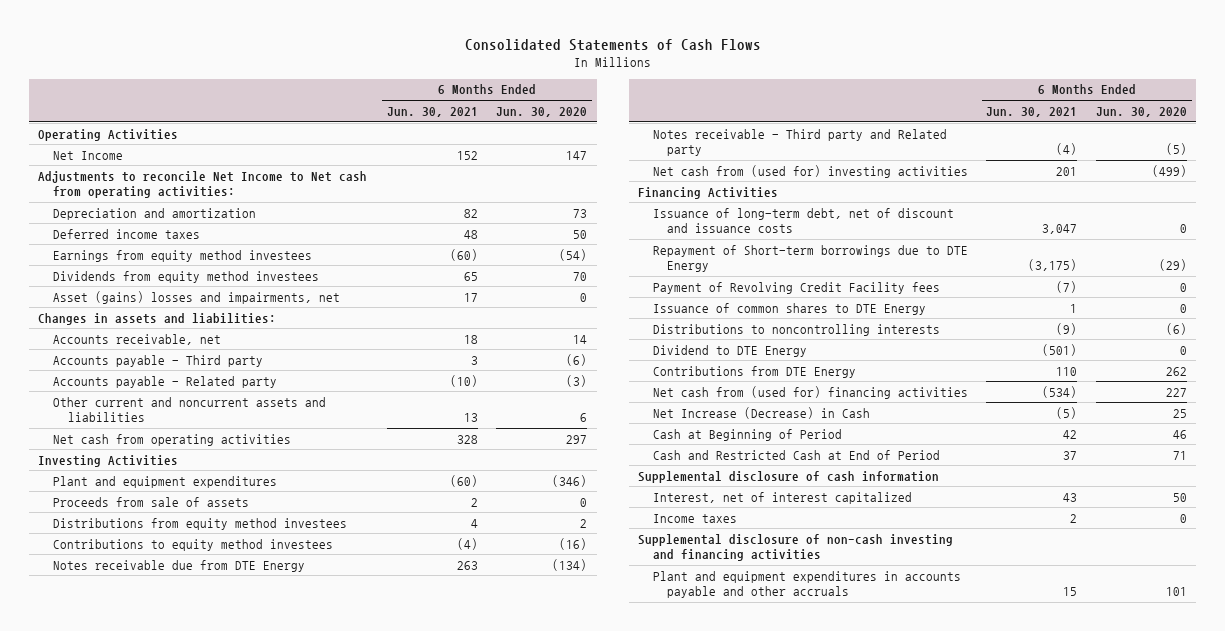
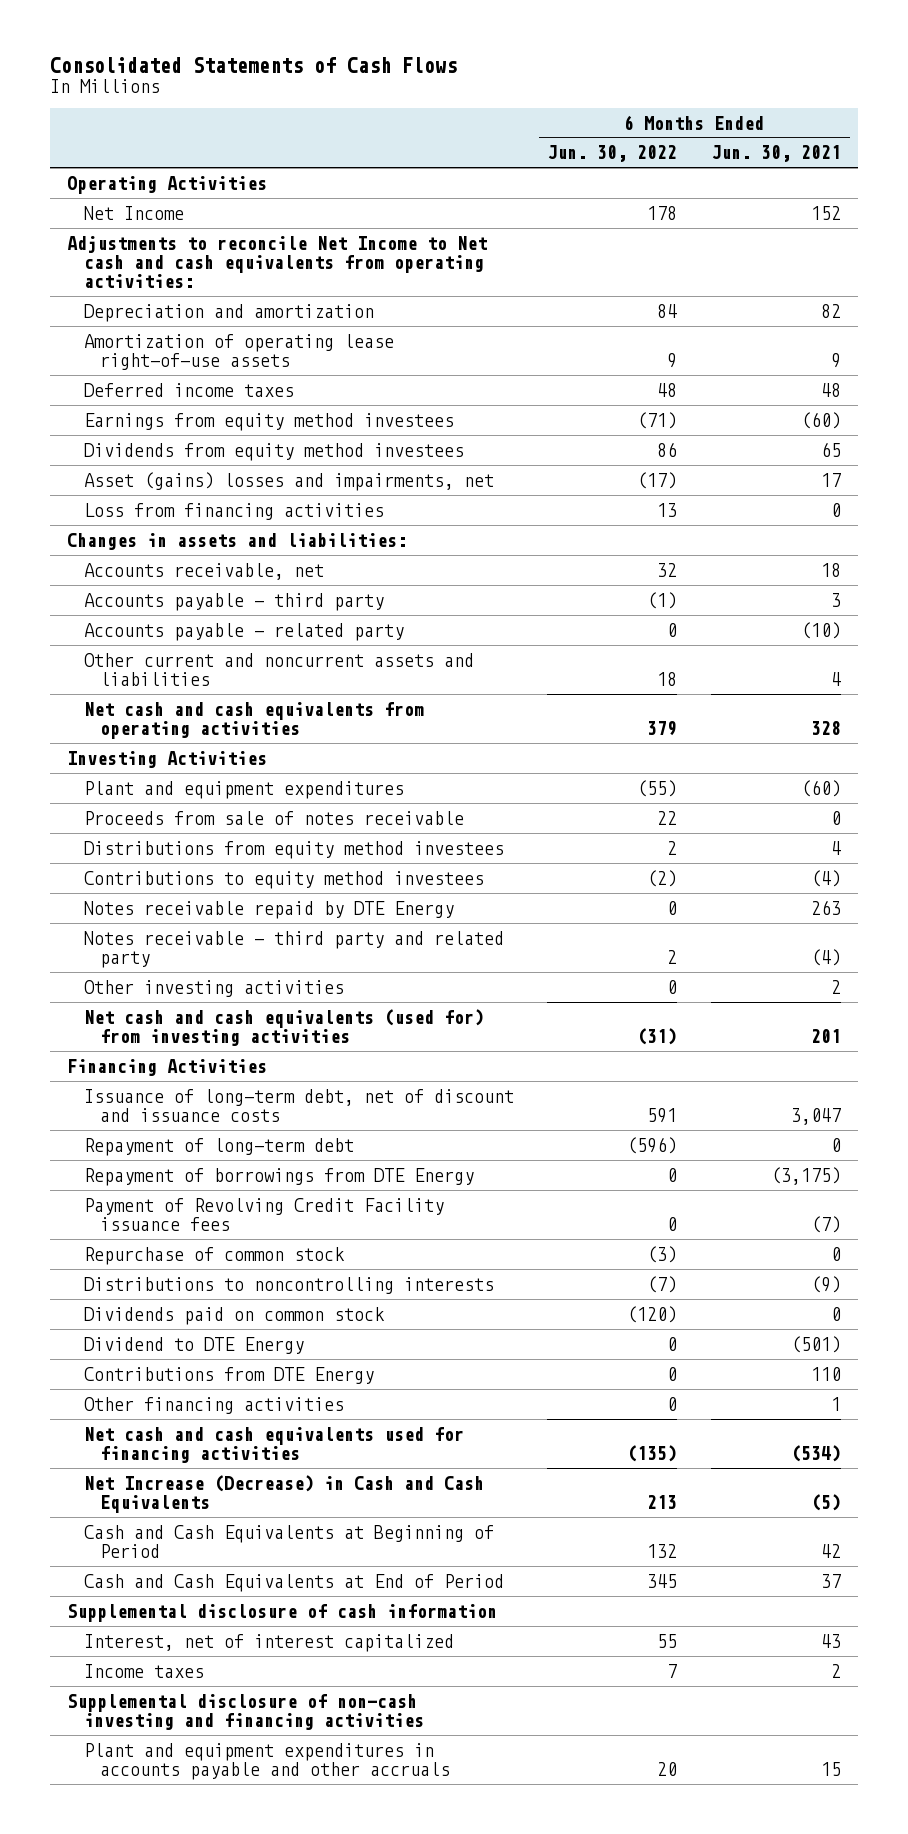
- | 6 Months Ended Jun. 30, 2021 | 6 Months Ended Jun. 30, 2020
+ | 6 Months Ended Jun. 30, 2022 | 6 Months Ended Jun. 30, 2021
- Adjustments to reconcile Net Income to Net cash from operating activities:
+ Adjustments to reconcile Net Income to Net cash and cash equivalents from operating activities:
+ Amortization of operating lease right-of-use assets | 9 | 9
+ Loss from financing activities | 13 | 0
- Accounts payable - Third party | 3 | (6)
- Accounts payable - Related party | (10) | (3)
- Other current and noncurrent assets and liabilities | 13 | 6
- Net cash from operating activities | 328 | 297
+ Accounts payable - third party | (1) | 3
+ Accounts payable - related party | 0 | (10)
+ Other current and noncurrent assets and liabilities | 18 | 4
+ Net cash and cash equivalents from operating activities | 379 | 328
- Proceeds from sale of assets | 2 | 0
+ Proceeds from sale of notes receivable | 22 | 0
- Notes receivable due from DTE Energy | 263 | (134)
- Notes receivable - Third party and Related party | (4) | (5)
- Net cash from (used for) investing activities | 201 | (499)
+ Notes receivable repaid by DTE Energy | 0 | 263
+ Notes receivable - third party and related party | 2 | (4)
+ Other investing activities | 0 | 2
+ Net cash and cash equivalents (used for) from investing activities | (31) | 201
- Repayment of Short-term borrowings due to DTE Energy | (3,175) | (29)
- Payment of Revolving Credit Facility fees | (7) | 0
- Issuance of common shares to DTE Energy | 1 | 0
+ Repayment of long-term debt | (596) | 0
+ Repayment of borrowings from DTE Energy | 0 | (3,175)
+ Payment of Revolving Credit Facility issuance fees | 0 | (7)
+ Repurchase of common stock | (3) | 0
+ Dividends paid on common stock | (120) | 0
- Net cash from (used for) financing activities | (534) | 227
- Net Increase (Decrease) in Cash | (5) | 25
- Cash at Beginning of Period | 42 | 46
- Cash and Restricted Cash at End of Period | 37 | 71
+ Other financing activities | 0 | 1
+ Net cash and cash equivalents used for financing activities | (135) | (534)
+ Net Increase (Decrease) in Cash and Cash Equivalents | 213 | (5)
+ Cash and Cash Equivalents at Beginning of Period | 132 | 42
+ Cash and Cash Equivalents at End of Period | 345 | 37

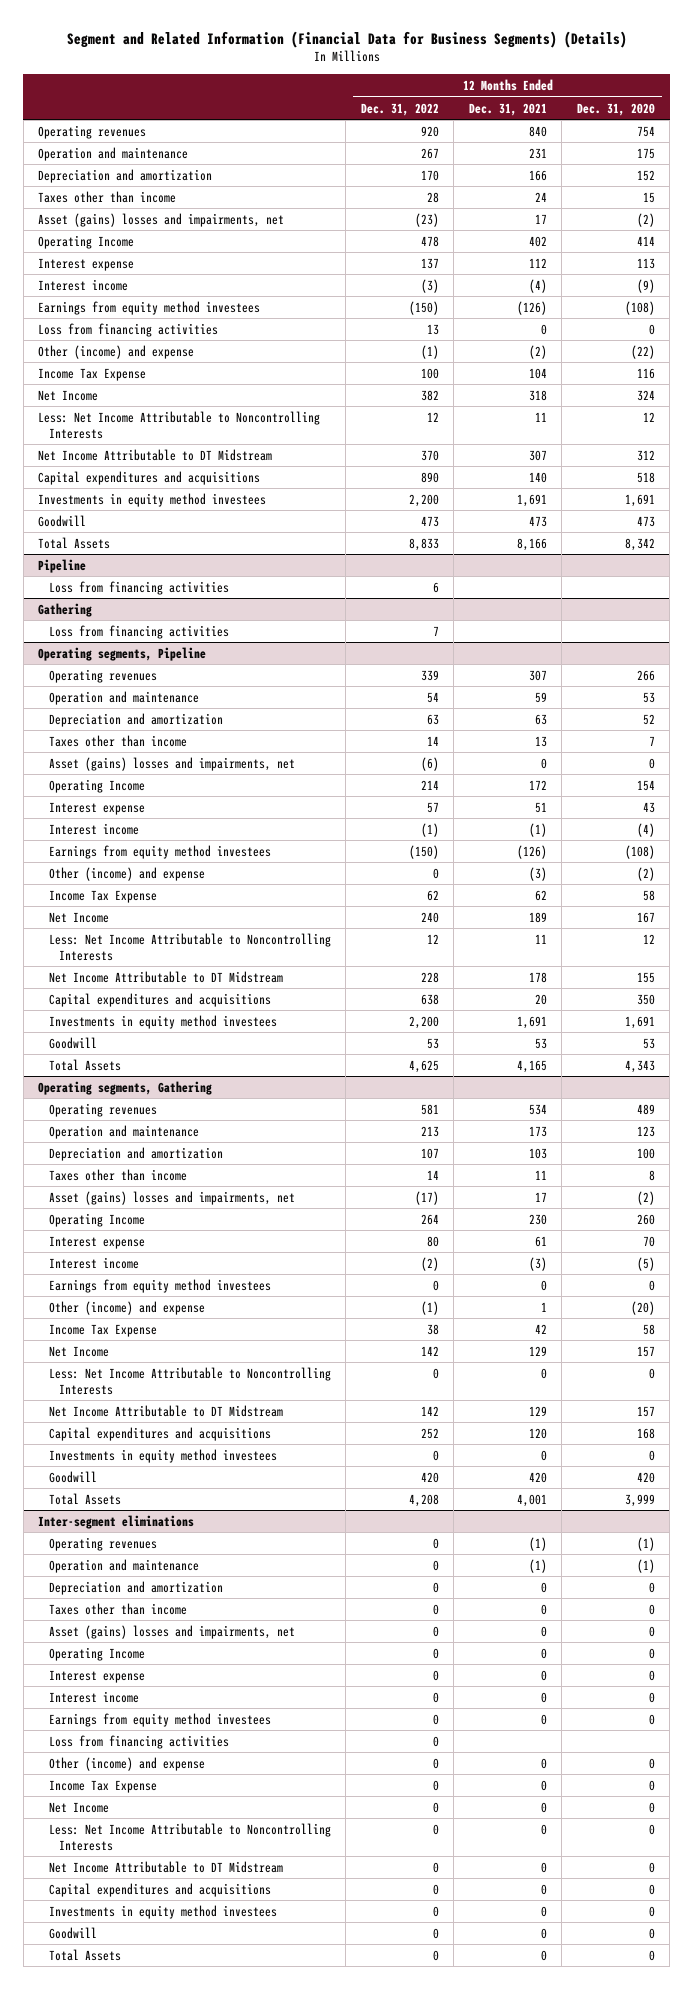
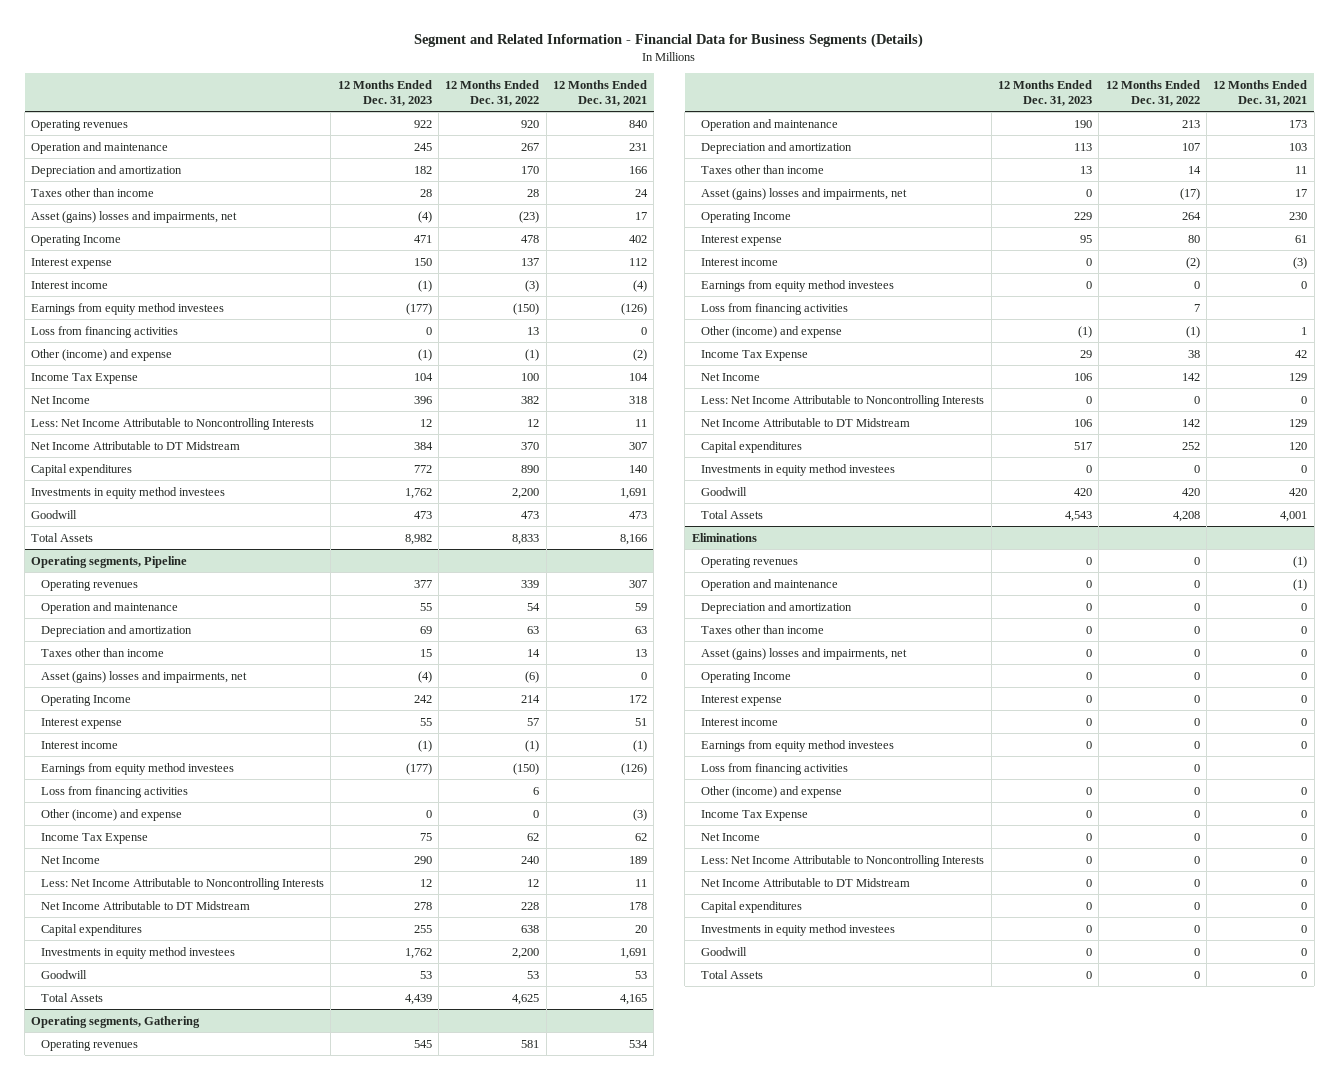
- Segment and Related Information (Financial Data for Business Segments) (Details)
+ Segment and Related Information - Financial Data for Business Segments (Details)
- | 12 Months Ended Dec. 31, 2022 | 12 Months Ended Dec. 31, 2021 | 12 Months Ended Dec. 31, 2020
+ | 12 Months Ended Dec. 31, 2023 | 12 Months Ended Dec. 31, 2022 | 12 Months Ended Dec. 31, 2021
- Capital expenditures and acquisitions | 890 | 140 | 518
+ Capital expenditures | 772 | 890 | 140
- Pipeline
- Loss from financing activities | 6 | |
- Gathering
- Loss from financing activities | 7 | |
@ Operating segments, Pipeline
+ Loss from financing activities | | 6 |
- Capital expenditures and acquisitions | 638 | 20 | 350
+ Capital expenditures | 255 | 638 | 20
@ Operating segments, Gathering
+ Loss from financing activities | | 7 |
- Capital expenditures and acquisitions | 252 | 120 | 168
+ Capital expenditures | 517 | 252 | 120
- Inter-segment eliminations
+ Eliminations
- Capital expenditures and acquisitions | 0 | 0 | 0
+ Capital expenditures | 0 | 0 | 0

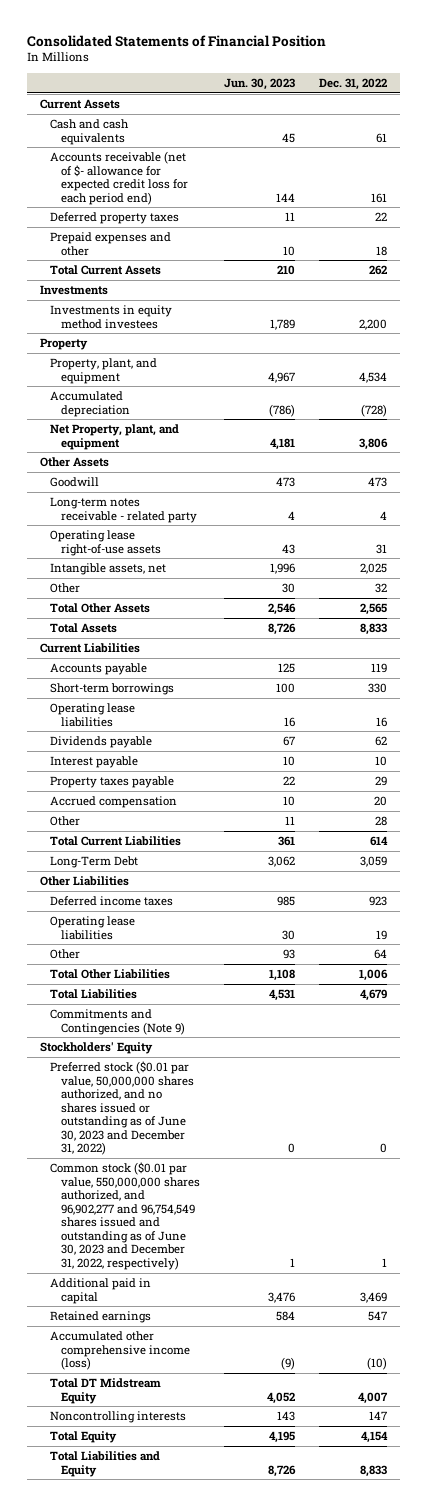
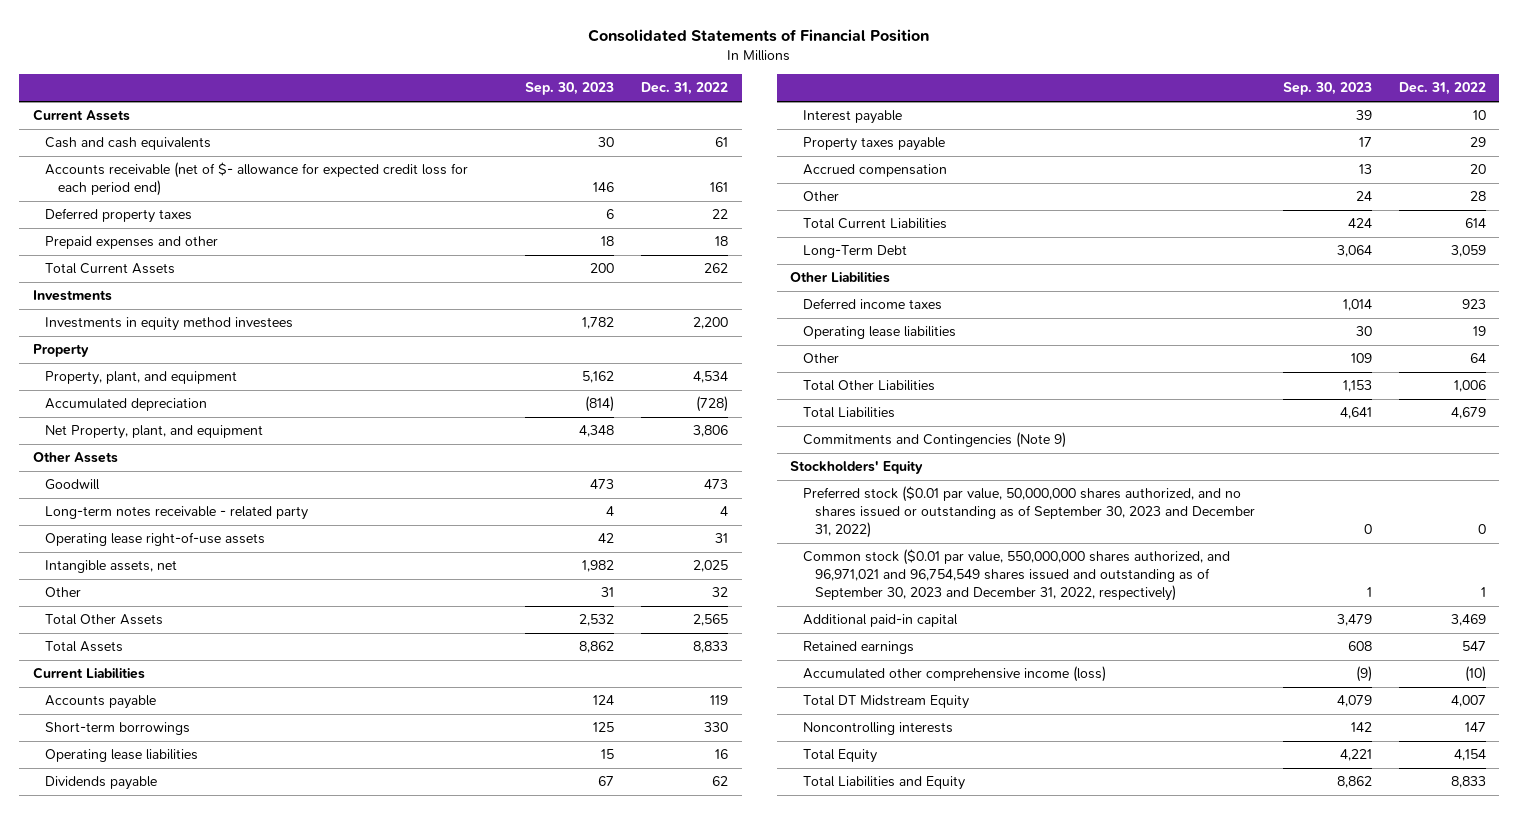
- | Jun. 30, 2023 | Dec. 31, 2022
+ | Sep. 30, 2023 | Dec. 31, 2022
- Preferred stock ($0.01 par value, 50,000,000 shares authorized, and no shares issued or outstanding as of June 30, 2023 and December 31, 2022) | 0 | 0
- Common stock ($0.01 par value, 550,000,000 shares authorized, and 96,902,277 and 96,754,549 shares issued and outstanding as of June 30, 2023 and December 31, 2022, respectively) | 1 | 1
- Additional paid in capital | 3,476 | 3,469
+ Preferred stock ($0.01 par value, 50,000,000 shares authorized, and no shares issued or outstanding as of September 30, 2023 and December 31, 2022) | 0 | 0
+ Common stock ($0.01 par value, 550,000,000 shares authorized, and 96,971,021 and 96,754,549 shares issued and outstanding as of September 30, 2023 and December 31, 2022, respectively) | 1 | 1
+ Additional paid-in capital | 3,479 | 3,469

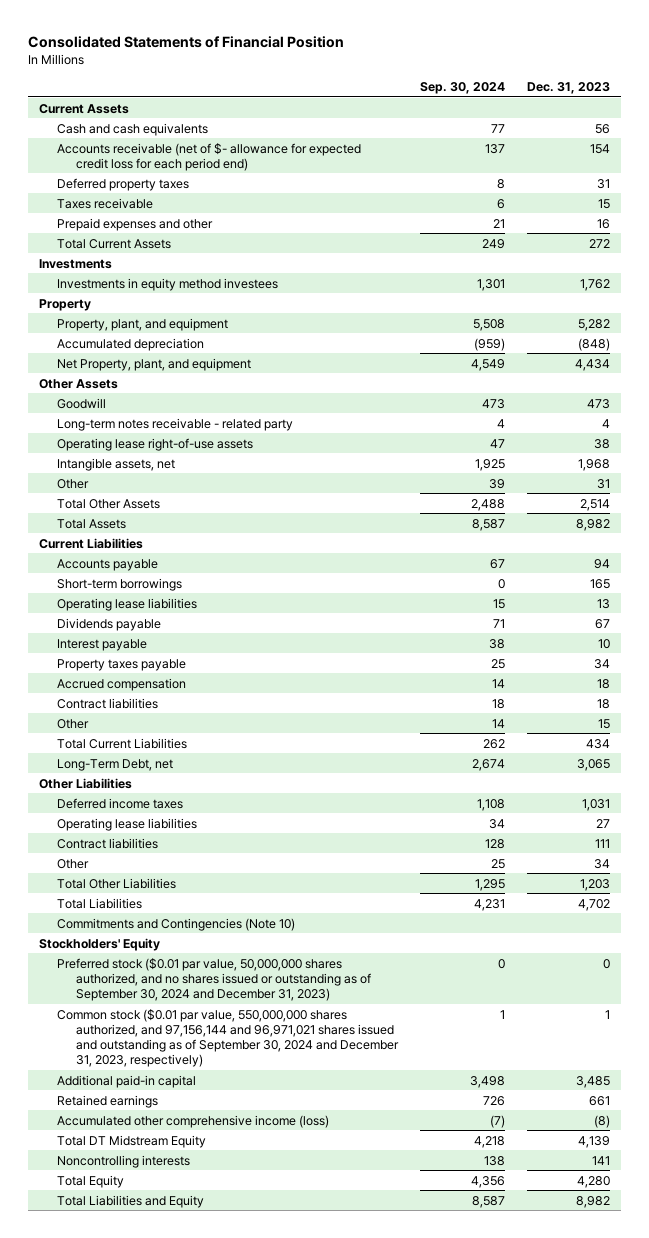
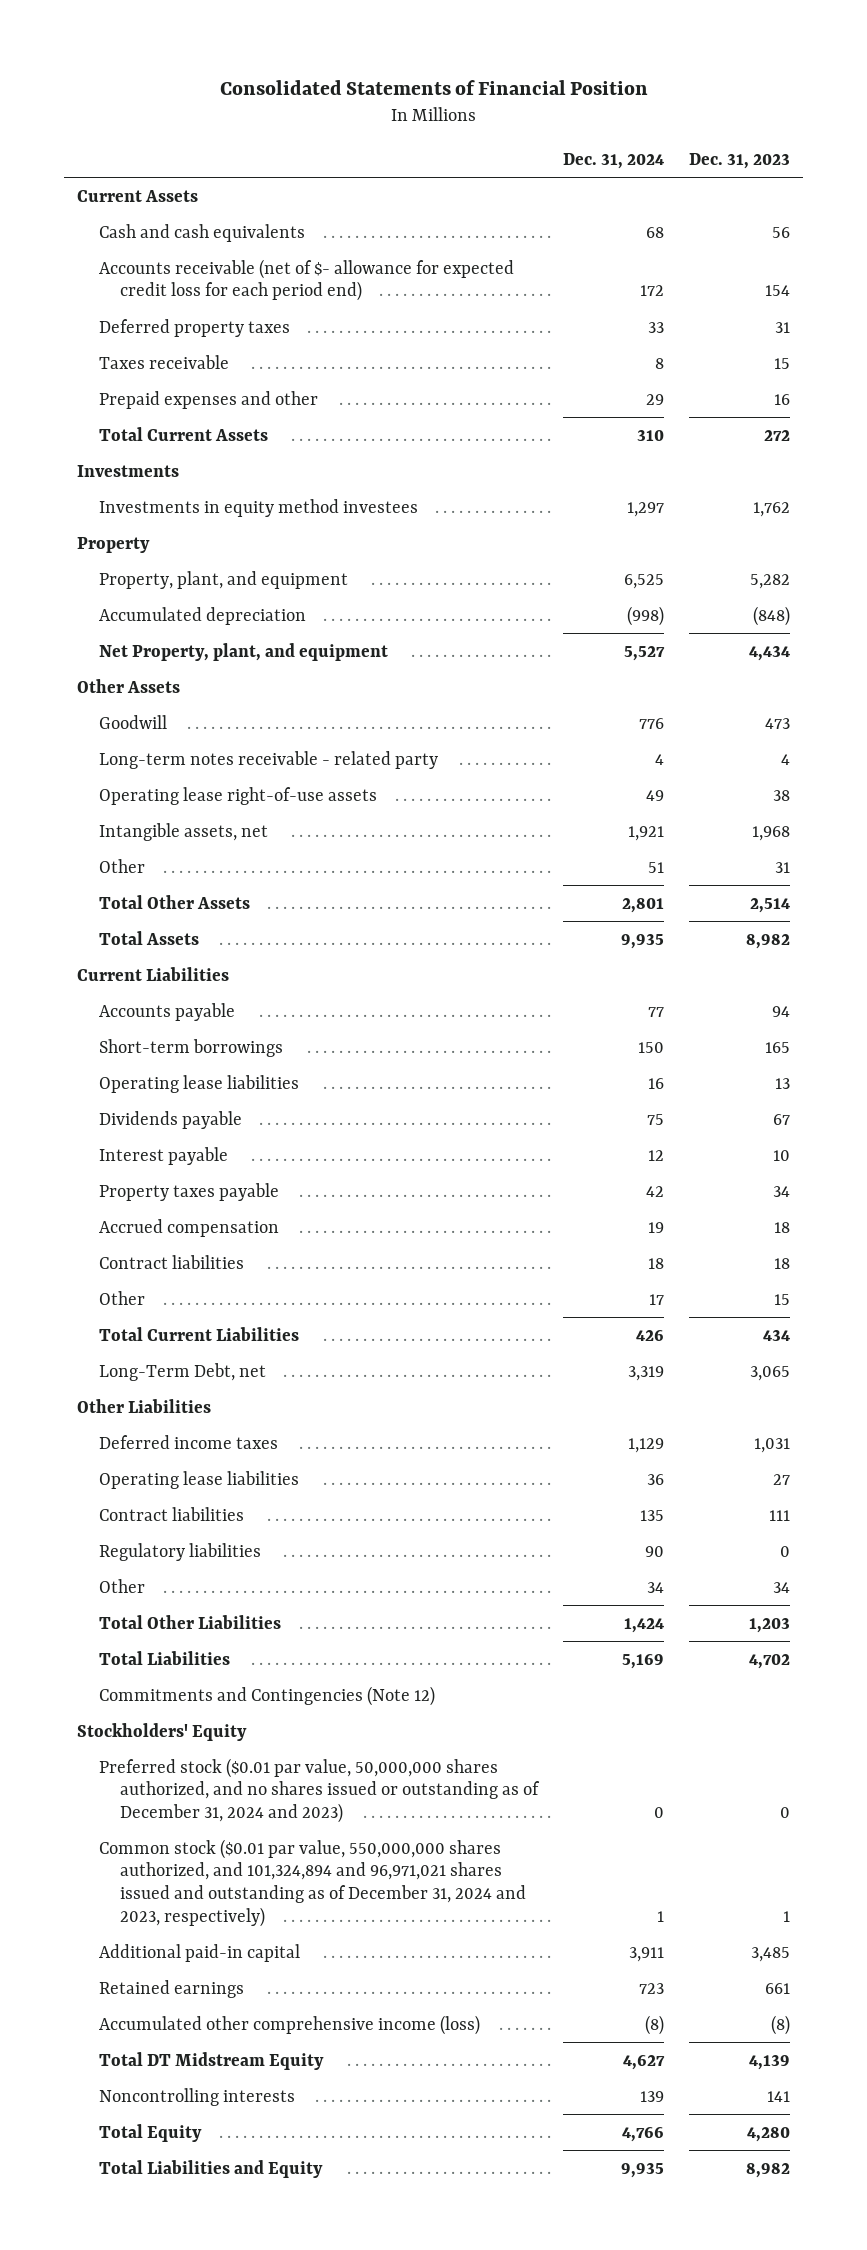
- | Sep. 30, 2024 | Dec. 31, 2023
+ | Dec. 31, 2024 | Dec. 31, 2023
+ Regulatory liabilities | 90 | 0
- Commitments and Contingencies (Note 10)
+ Commitments and Contingencies (Note 12)
- Preferred stock ($0.01 par value, 50,000,000 shares authorized, and no shares issued or outstanding as of September 30, 2024 and December 31, 2023) | 0 | 0
- Common stock ($0.01 par value, 550,000,000 shares authorized, and 97,156,144 and 96,971,021 shares issued and outstanding as of September 30, 2024 and December 31, 2023, respectively) | 1 | 1
+ Preferred stock ($0.01 par value, 50,000,000 shares authorized, and no shares issued or outstanding as of December 31, 2024 and 2023) | 0 | 0
+ Common stock ($0.01 par value, 550,000,000 shares authorized, and 101,324,894 and 96,971,021 shares issued and outstanding as of December 31, 2024 and 2023, respectively) | 1 | 1

